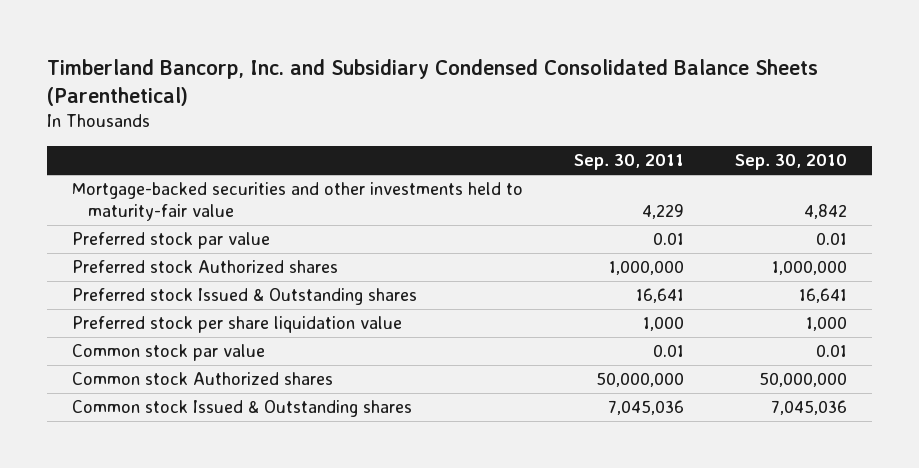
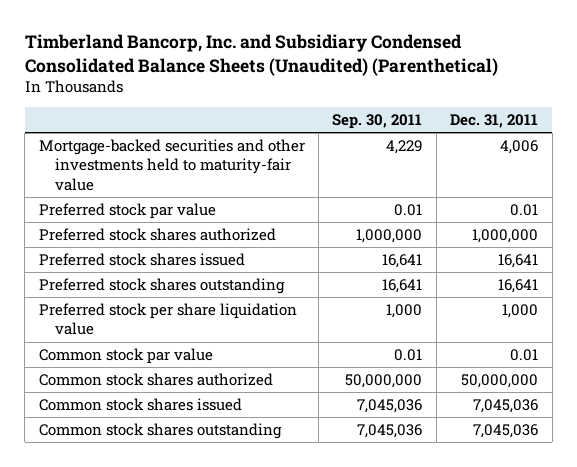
- Timberland Bancorp, Inc. and Subsidiary Condensed Consolidated Balance Sheets (Parenthetical)
+ Timberland Bancorp, Inc. and Subsidiary Condensed Consolidated Balance Sheets (Unaudited) (Parenthetical)
- | Sep. 30, 2011 | Sep. 30, 2010
+ | Sep. 30, 2011 | Dec. 31, 2011
- Preferred stock Authorized shares | 1,000,000 | 1,000,000
- Preferred stock Issued & Outstanding shares | 16,641 | 16,641
+ Preferred stock shares authorized | 1,000,000 | 1,000,000
+ Preferred stock shares issued | 16,641 | 16,641
+ Preferred stock shares outstanding | 16,641 | 16,641
- Common stock Authorized shares | 50,000,000 | 50,000,000
- Common stock Issued & Outstanding shares | 7,045,036 | 7,045,036
+ Common stock shares authorized | 50,000,000 | 50,000,000
+ Common stock shares issued | 7,045,036 | 7,045,036
+ Common stock shares outstanding | 7,045,036 | 7,045,036

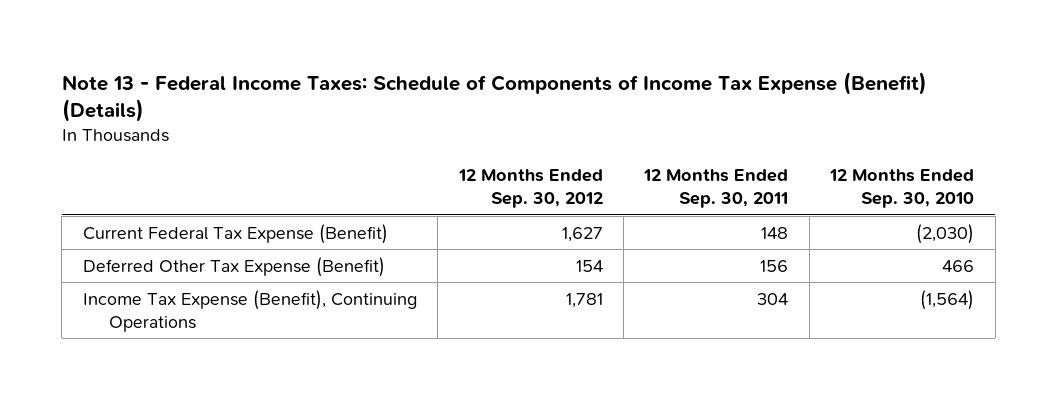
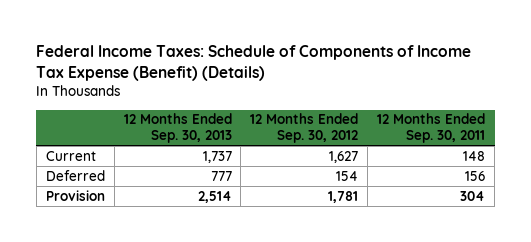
- Note 13 - Federal Income Taxes: Schedule of Components of Income Tax Expense (Benefit) (Details)
+ Federal Income Taxes: Schedule of Components of Income Tax Expense (Benefit) (Details)
- | 12 Months Ended Sep. 30, 2012 | 12 Months Ended Sep. 30, 2011 | 12 Months Ended Sep. 30, 2010
+ | 12 Months Ended Sep. 30, 2013 | 12 Months Ended Sep. 30, 2012 | 12 Months Ended Sep. 30, 2011
- Current Federal Tax Expense (Benefit) | 1,627 | 148 | (2,030)
- Deferred Other Tax Expense (Benefit) | 154 | 156 | 466
- Income Tax Expense (Benefit), Continuing Operations | 1,781 | 304 | (1,564)
+ Current | 1,737 | 1,627 | 148
+ Deferred | 777 | 154 | 156
+ Provision | 2,514 | 1,781 | 304

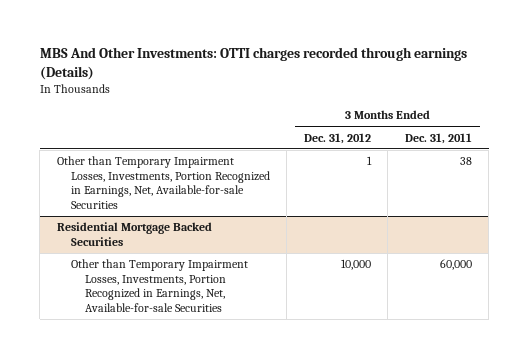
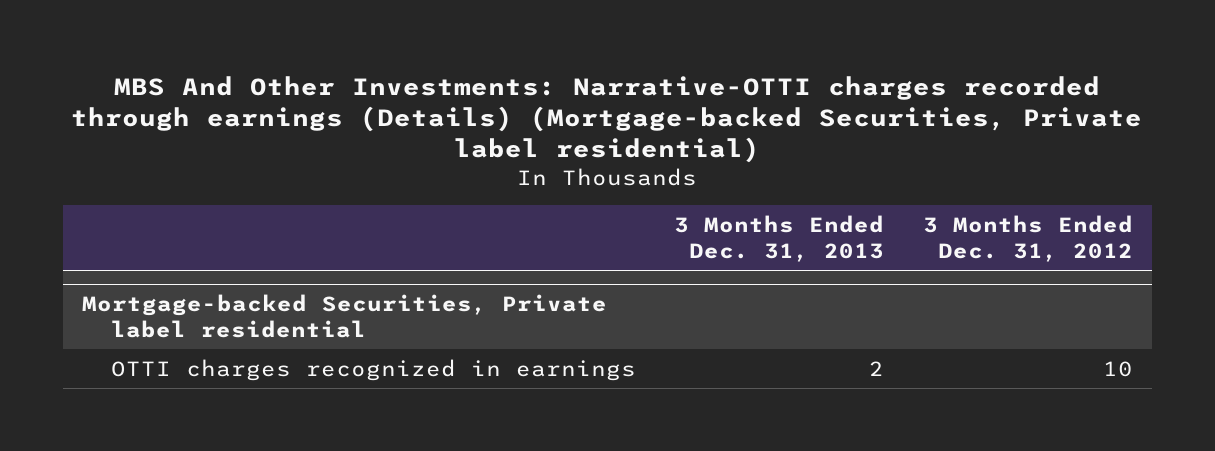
- MBS And Other Investments: OTTI charges recorded through earnings (Details)
+ MBS And Other Investments: Narrative-OTTI charges recorded through earnings (Details) (Mortgage-backed Securities, Private label residential)
- | 3 Months Ended Dec. 31, 2012 | 3 Months Ended Dec. 31, 2011
+ | 3 Months Ended Dec. 31, 2013 | 3 Months Ended Dec. 31, 2012
- Other than Temporary Impairment Losses, Investments, Portion Recognized in Earnings, Net, Available-for-sale Securities | 1 | 38
- Residential Mortgage Backed Securities
- Other than Temporary Impairment Losses, Investments, Portion Recognized in Earnings, Net, Available-for-sale Securities | 10,000 | 60,000
+ Mortgage-backed Securities, Private label residential
+ OTTI charges recognized in earnings | 2 | 10

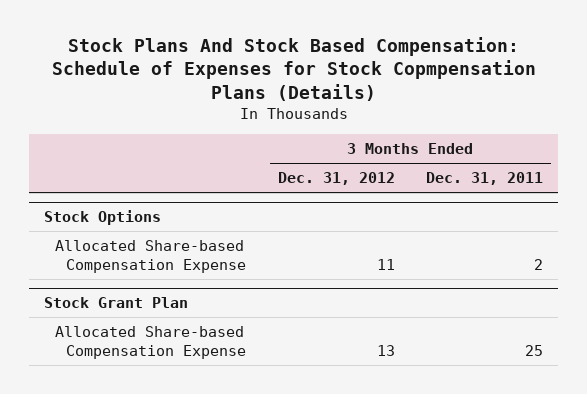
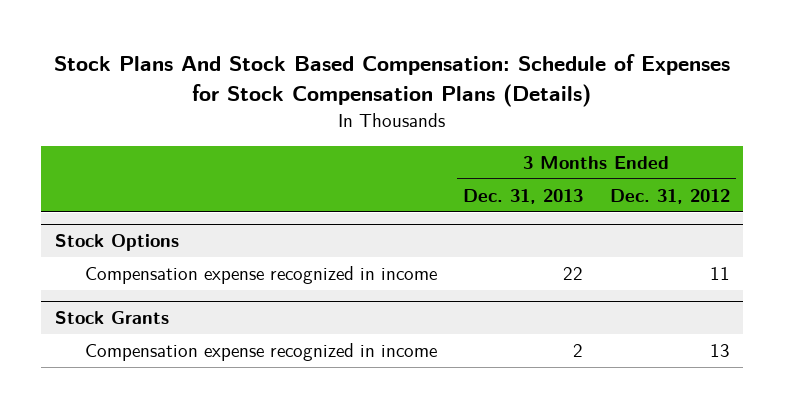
- Stock Plans And Stock Based Compensation: Schedule of Expenses for Stock Copmpensation Plans (Details)
+ Stock Plans And Stock Based Compensation: Schedule of Expenses for Stock Compensation Plans (Details)
- | 3 Months Ended Dec. 31, 2012 | 3 Months Ended Dec. 31, 2011
+ | 3 Months Ended Dec. 31, 2013 | 3 Months Ended Dec. 31, 2012
@ Stock Options
- Allocated Share-based Compensation Expense | 11 | 2
- Stock Grant Plan
- Allocated Share-based Compensation Expense | 13 | 25
@ Stock Options
+ Compensation expense recognized in income | 22 | 11
+ Stock Grants
+ Compensation expense recognized in income | 2 | 13

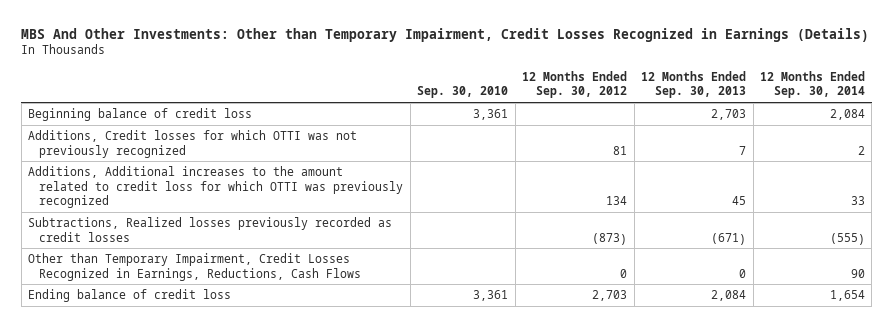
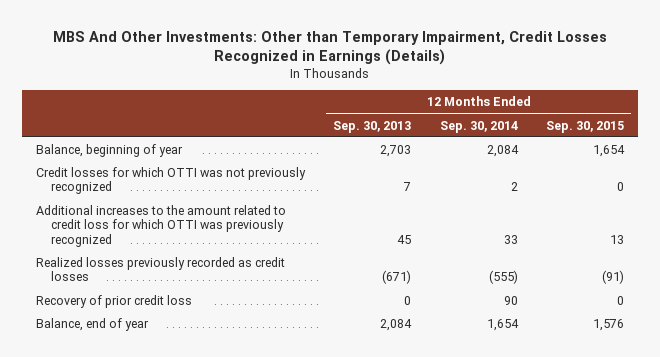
- | Sep. 30, 2010 | 12 Months Ended Sep. 30, 2012 | 12 Months Ended Sep. 30, 2013 | 12 Months Ended Sep. 30, 2014
+ | 12 Months Ended Sep. 30, 2013 | 12 Months Ended Sep. 30, 2014 | 12 Months Ended Sep. 30, 2015
- Beginning balance of credit loss | 3,361 | | 2,703 | 2,084
- Additions, Credit losses for which OTTI was not previously recognized | | 81 | 7 | 2
- Additions, Additional increases to the amount related to credit loss for which OTTI was previously recognized | | 134 | 45 | 33
- Subtractions, Realized losses previously recorded as credit losses | | (873) | (671) | (555)
- Other than Temporary Impairment, Credit Losses Recognized in Earnings, Reductions, Cash Flows | | 0 | 0 | 90
- Ending balance of credit loss | 3,361 | 2,703 | 2,084 | 1,654
+ Balance, beginning of year | 2,703 | 2,084 | 1,654
+ Credit losses for which OTTI was not previously recognized | 7 | 2 | 0
+ Additional increases to the amount related to credit loss for which OTTI was previously recognized | 45 | 33 | 13
+ Realized losses previously recorded as credit losses | (671) | (555) | (91)
+ Recovery of prior credit loss | 0 | 90 | 0
+ Balance, end of year | 2,084 | 1,654 | 1,576

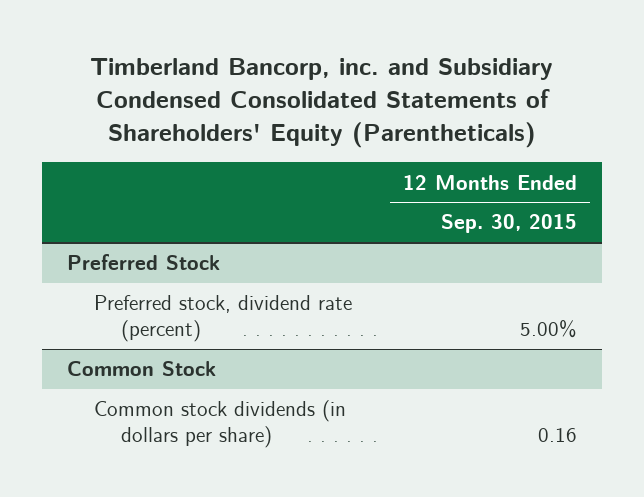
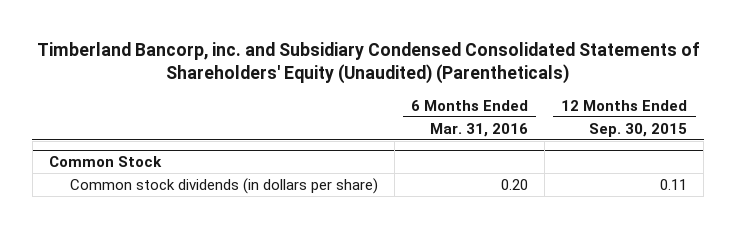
- Timberland Bancorp, inc. and Subsidiary Condensed Consolidated Statements of Shareholders' Equity (Parentheticals)
+ Timberland Bancorp, inc. and Subsidiary Condensed Consolidated Statements of Shareholders' Equity (Unaudited) (Parentheticals)
- | 12 Months Ended Sep. 30, 2015
+ | 6 Months Ended Mar. 31, 2016 | 12 Months Ended Sep. 30, 2015
- Preferred Stock
- Preferred stock, dividend rate (percent) | 5.00%
@ Common Stock
- Common stock dividends (in dollars per share) | 0.16
+ Common stock dividends (in dollars per share) | 0.20 | 0.11

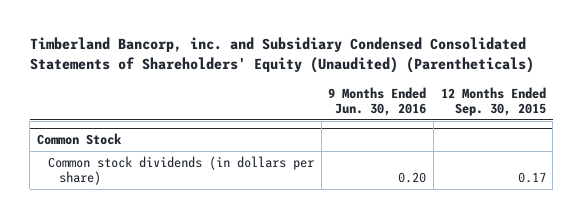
- | 6 Months Ended Mar. 31, 2016 | 12 Months Ended Sep. 30, 2015
+ | 9 Months Ended Jun. 30, 2016 | 12 Months Ended Sep. 30, 2015
@ Common Stock
- Common stock dividends (in dollars per share) | 0.20 | 0.11
+ Common stock dividends (in dollars per share) | 0.20 | 0.17

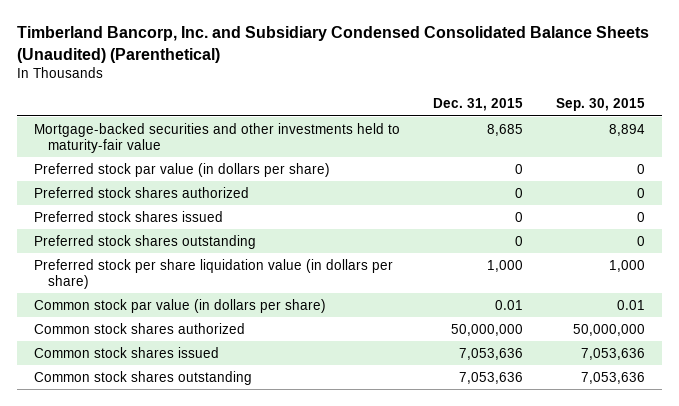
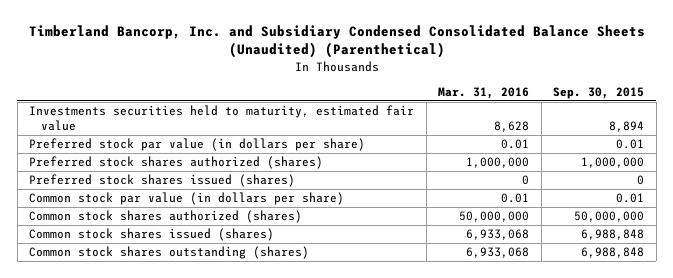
- | Dec. 31, 2015 | Sep. 30, 2015
+ | Mar. 31, 2016 | Sep. 30, 2015
- Mortgage-backed securities and other investments held to maturity-fair value | 8,685 | 8,894
- Preferred stock par value (in dollars per share) | 0 | 0
- Preferred stock shares authorized | 0 | 0
- Preferred stock shares issued | 0 | 0
- Preferred stock shares outstanding | 0 | 0
- Preferred stock per share liquidation value (in dollars per share) | 1,000 | 1,000
+ Investments securities held to maturity, estimated fair value | 8,628 | 8,894
+ Preferred stock par value (in dollars per share) | 0.01 | 0.01
+ Preferred stock shares authorized (shares) | 1,000,000 | 1,000,000
+ Preferred stock shares issued (shares) | 0 | 0
- Common stock shares authorized | 50,000,000 | 50,000,000
- Common stock shares issued | 7,053,636 | 7,053,636
- Common stock shares outstanding | 7,053,636 | 7,053,636
+ Common stock shares authorized (shares) | 50,000,000 | 50,000,000
+ Common stock shares issued (shares) | 6,933,068 | 6,988,848
+ Common stock shares outstanding (shares) | 6,933,068 | 6,988,848

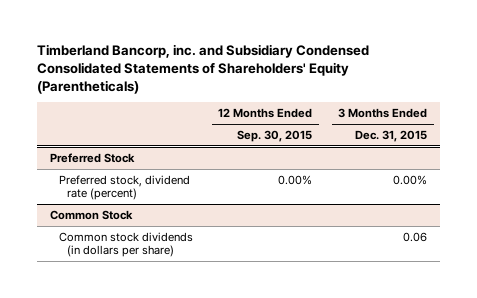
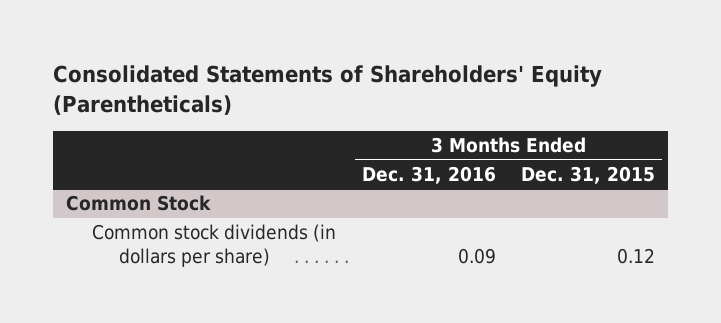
- Timberland Bancorp, inc. and Subsidiary Condensed Consolidated Statements of Shareholders' Equity (Parentheticals)
+ Consolidated Statements of Shareholders' Equity (Parentheticals)
- | 12 Months Ended Sep. 30, 2015 | 3 Months Ended Dec. 31, 2015
+ | 3 Months Ended Dec. 31, 2016 | 3 Months Ended Dec. 31, 2015
- Preferred Stock
- Preferred stock, dividend rate (percent) | 0.00% | 0.00%
@ Common Stock
- Common stock dividends (in dollars per share) | | 0.06
+ Common stock dividends (in dollars per share) | 0.09 | 0.12

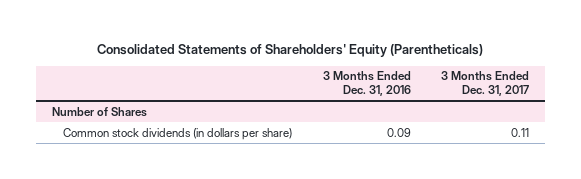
- | 3 Months Ended Dec. 31, 2016 | 3 Months Ended Dec. 31, 2015
+ | 3 Months Ended Dec. 31, 2016 | 3 Months Ended Dec. 31, 2017
- Common Stock
+ Number of Shares

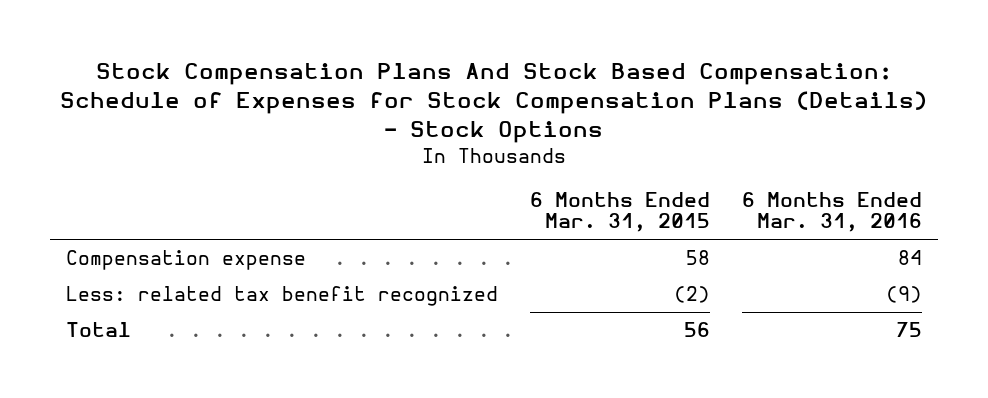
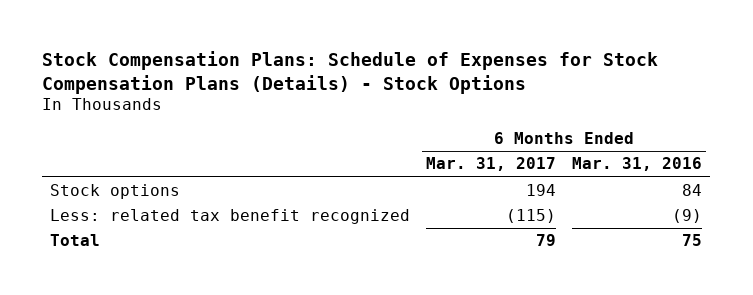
- Stock Compensation Plans And Stock Based Compensation: Schedule of Expenses for Stock Compensation Plans (Details) - Stock Options
+ Stock Compensation Plans: Schedule of Expenses for Stock Compensation Plans (Details) - Stock Options
- | 6 Months Ended Mar. 31, 2015 | 6 Months Ended Mar. 31, 2016
+ | 6 Months Ended Mar. 31, 2017 | 6 Months Ended Mar. 31, 2016
- Compensation expense | 58 | 84
+ Stock options | 194 | 84

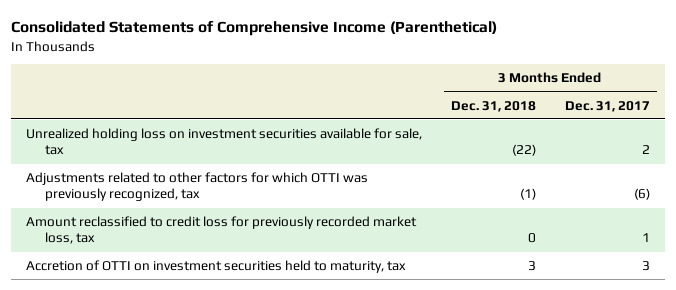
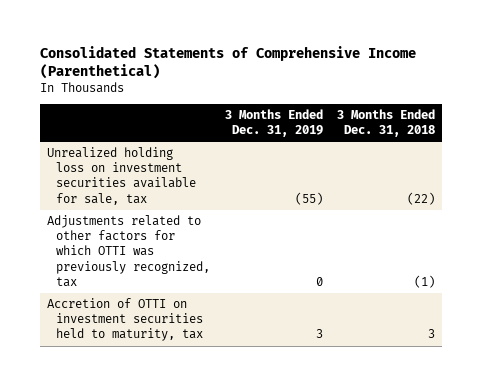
- | 3 Months Ended Dec. 31, 2018 | 3 Months Ended Dec. 31, 2017
+ | 3 Months Ended Dec. 31, 2019 | 3 Months Ended Dec. 31, 2018
- Amount reclassified to credit loss for previously recorded market loss, tax | 0 | 1

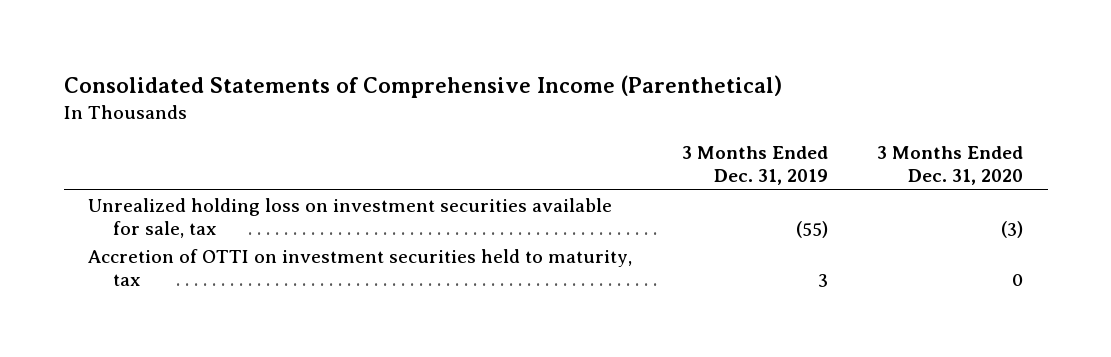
- | 3 Months Ended Dec. 31, 2019 | 3 Months Ended Dec. 31, 2018
+ | 3 Months Ended Dec. 31, 2019 | 3 Months Ended Dec. 31, 2020
- Adjustments related to other factors for which OTTI was previously recognized, tax | 0 | (1)

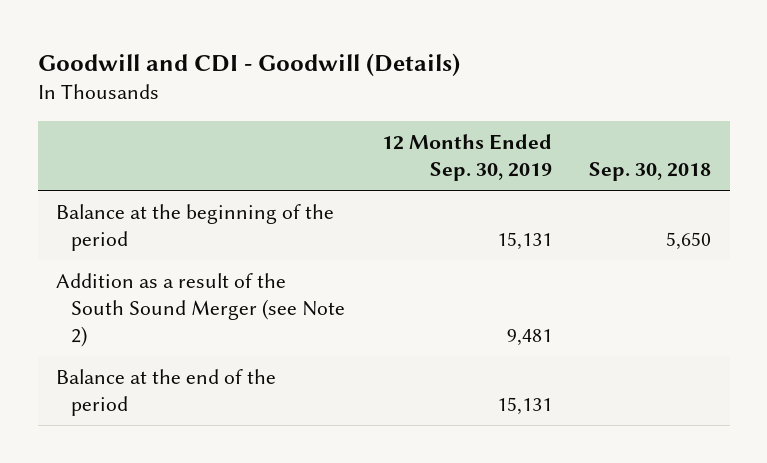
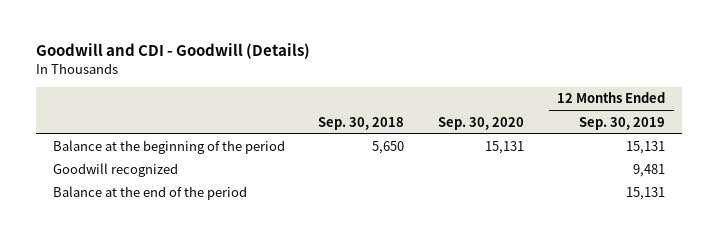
- | 12 Months Ended Sep. 30, 2019 | Sep. 30, 2018
+ | Sep. 30, 2018 | Sep. 30, 2020 | 12 Months Ended Sep. 30, 2019
- Addition as a result of the South Sound Merger (see Note 2) | 9,481 |
+ Goodwill recognized | | | 9,481

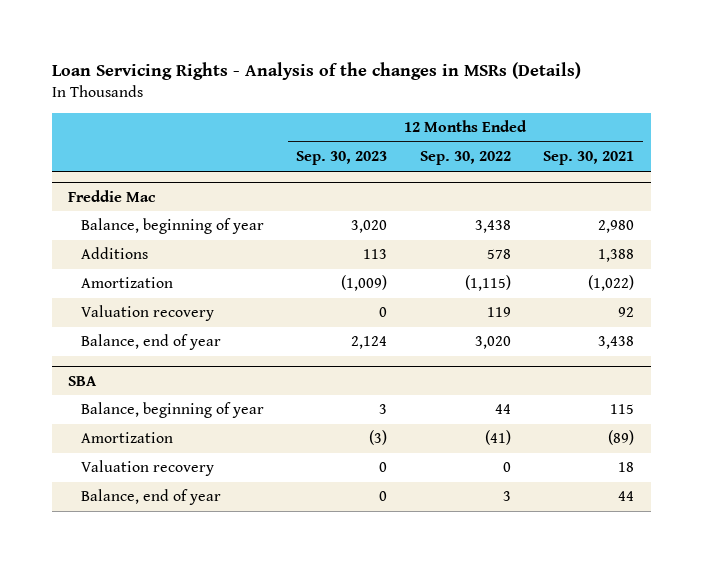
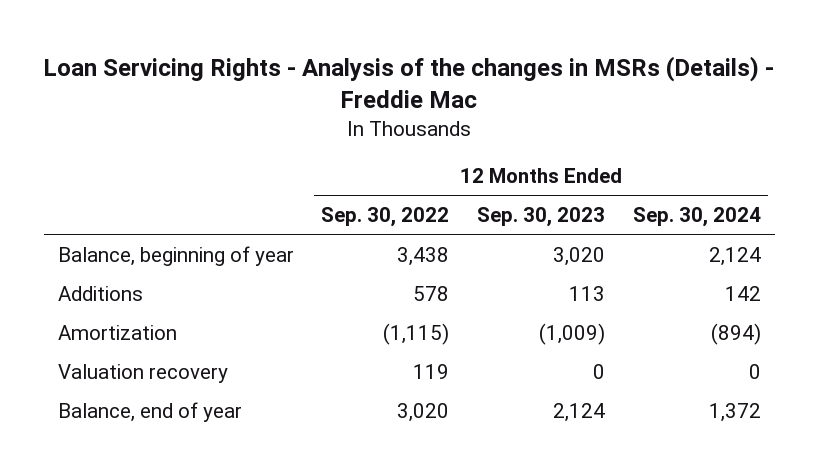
- Loan Servicing Rights - Analysis of the changes in MSRs (Details)
+ Loan Servicing Rights - Analysis of the changes in MSRs (Details) - Freddie Mac
- | 12 Months Ended Sep. 30, 2023 | 12 Months Ended Sep. 30, 2022 | 12 Months Ended Sep. 30, 2021
+ | 12 Months Ended Sep. 30, 2022 | 12 Months Ended Sep. 30, 2023 | 12 Months Ended Sep. 30, 2024
- Freddie Mac
- SBA
- Balance, beginning of year | 3 | 44 | 115
- Amortization | (3) | (41) | (89)
- Valuation recovery | 0 | 0 | 18
- Balance, end of year | 0 | 3 | 44

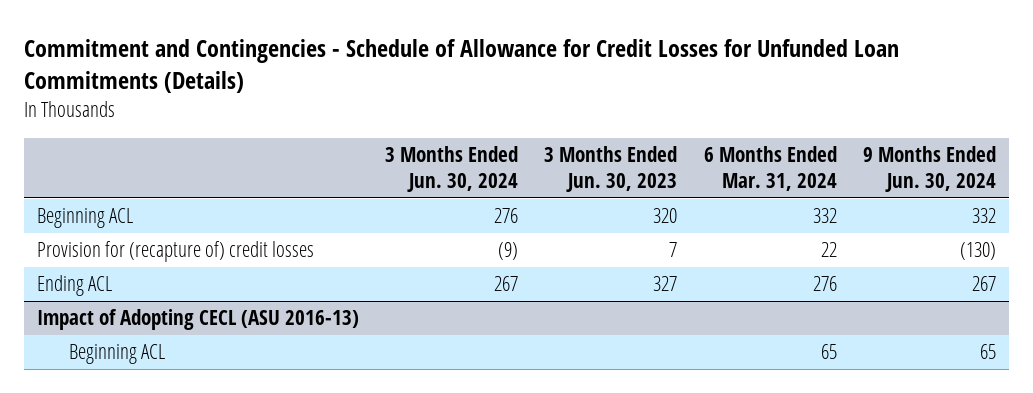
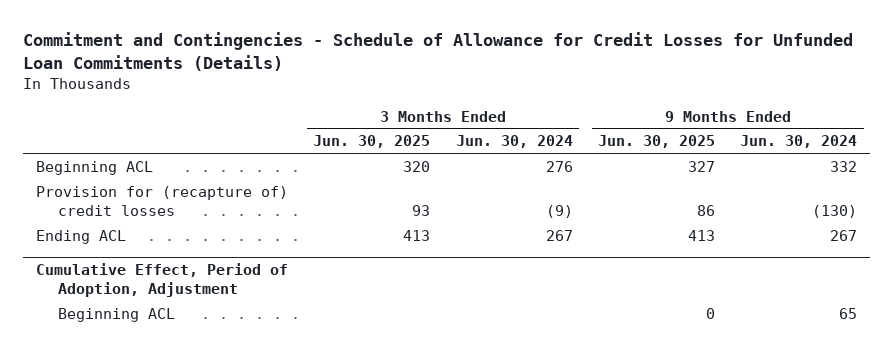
- | 3 Months Ended Jun. 30, 2024 | 3 Months Ended Jun. 30, 2023 | 6 Months Ended Mar. 31, 2024 | 9 Months Ended Jun. 30, 2024
+ | 3 Months Ended Jun. 30, 2025 | 3 Months Ended Jun. 30, 2024 | 9 Months Ended Jun. 30, 2025 | 9 Months Ended Jun. 30, 2024
- Impact of Adopting CECL (ASU 2016-13)
+ Cumulative Effect, Period of Adoption, Adjustment

